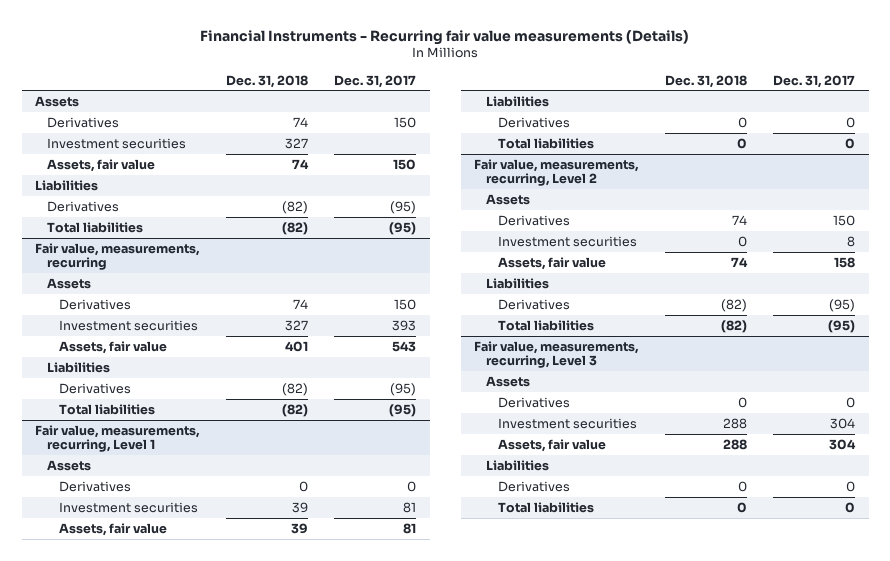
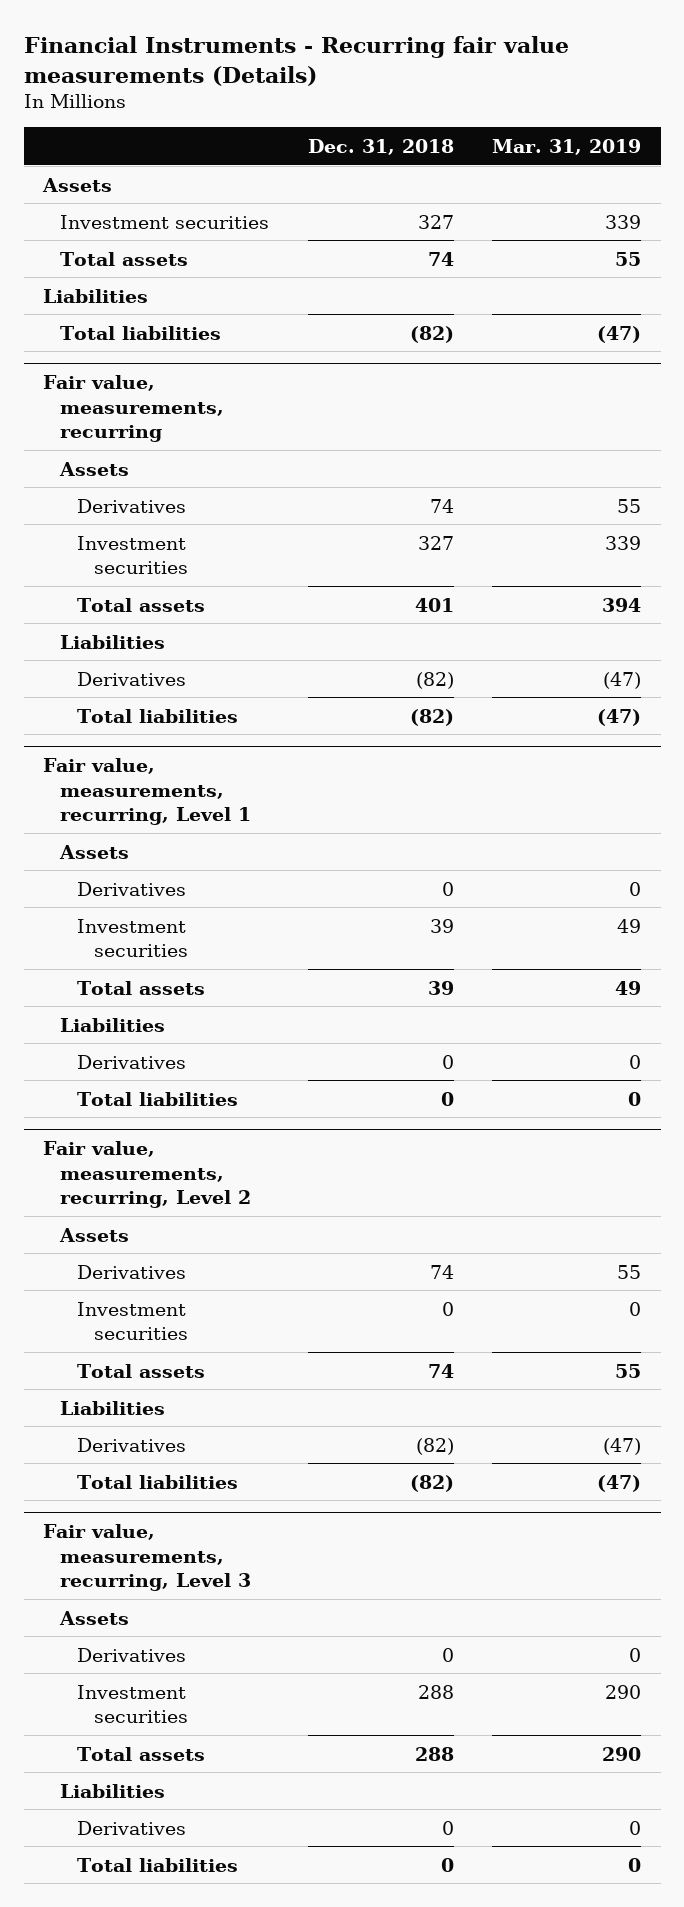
- | Dec. 31, 2018 | Dec. 31, 2017
+ | Dec. 31, 2018 | Mar. 31, 2019
- Derivatives | 74 | 150
- Assets, fair value | 74 | 150
+ Total assets | 74 | 55
- Derivatives | (82) | (95)
@ Fair value, measurements, recurring
- Assets, fair value | 401 | 543
+ Total assets | 401 | 394
@ Fair value, measurements, recurring, Level 1
- Assets, fair value | 39 | 81
+ Total assets | 39 | 49
@ Fair value, measurements, recurring, Level 2
- Assets, fair value | 74 | 158
+ Total assets | 74 | 55
@ Fair value, measurements, recurring, Level 3
- Assets, fair value | 288 | 304
+ Total assets | 288 | 290

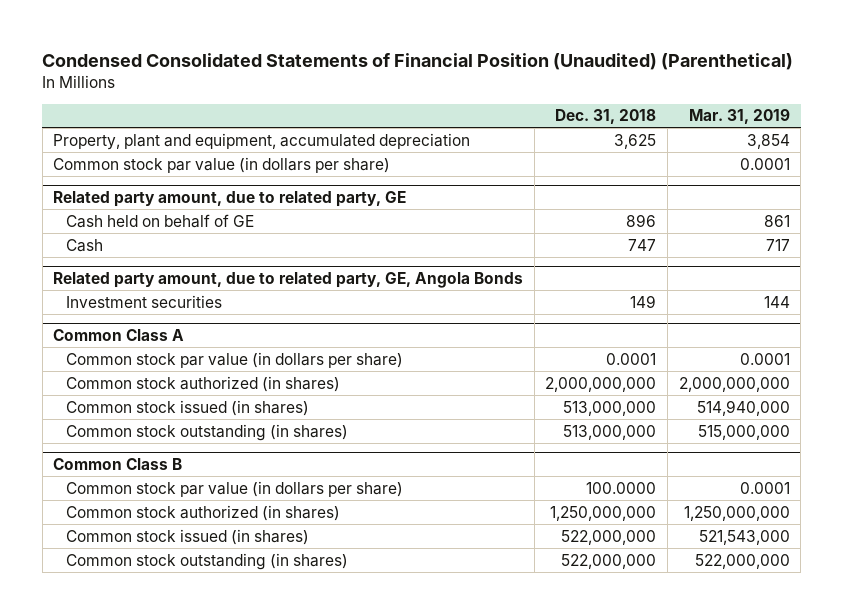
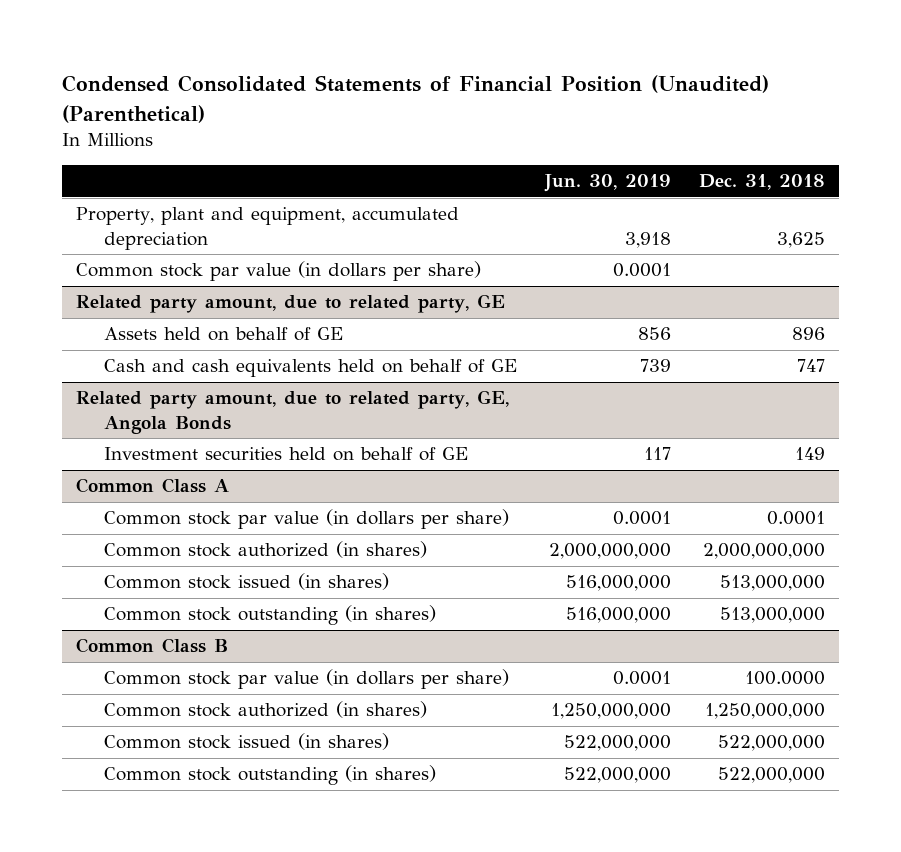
- | Dec. 31, 2018 | Mar. 31, 2019
+ | Jun. 30, 2019 | Dec. 31, 2018
@ Related party amount, due to related party, GE
- Cash held on behalf of GE | 896 | 861
- Cash | 747 | 717
+ Assets held on behalf of GE | 856 | 896
+ Cash and cash equivalents held on behalf of GE | 739 | 747
@ Related party amount, due to related party, GE, Angola Bonds
- Investment securities | 149 | 144
+ Investment securities held on behalf of GE | 117 | 149

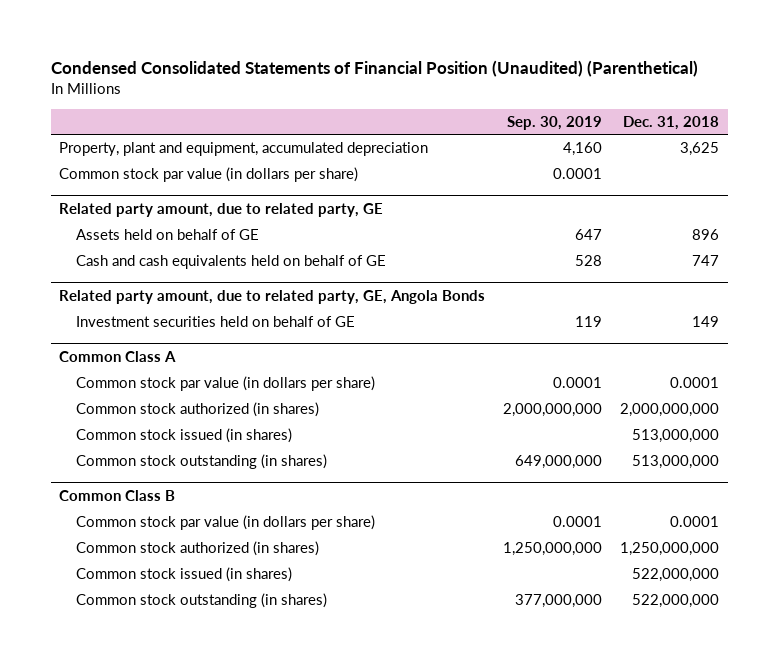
- | Jun. 30, 2019 | Dec. 31, 2018
+ | Sep. 30, 2019 | Dec. 31, 2018
@ Common Class B
- Common stock par value (in dollars per share) | 0.0001 | 100.0000
+ Common stock par value (in dollars per share) | 0.0001 | 0.0001

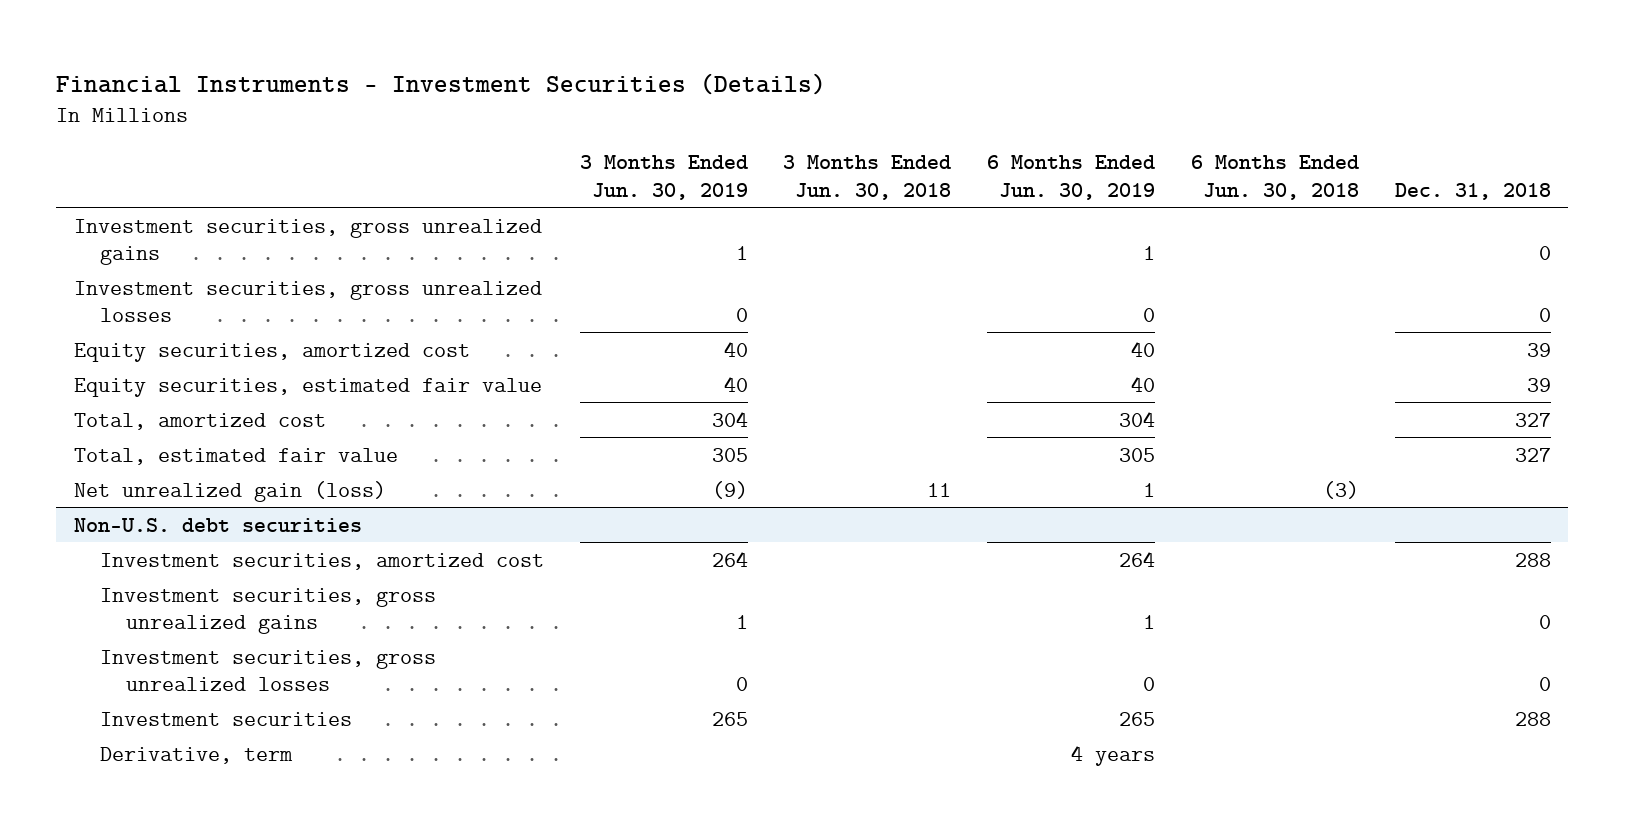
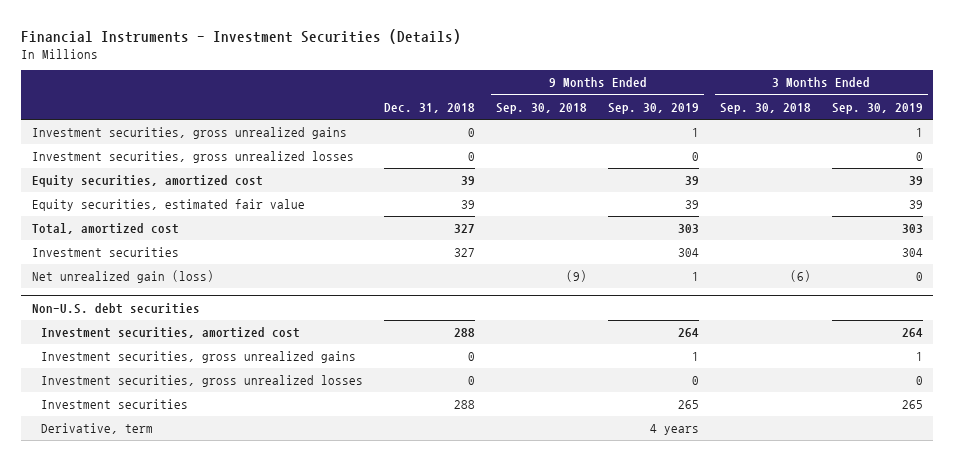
- | 3 Months Ended Jun. 30, 2019 | 3 Months Ended Jun. 30, 2018 | 6 Months Ended Jun. 30, 2019 | 6 Months Ended Jun. 30, 2018 | Dec. 31, 2018
+ | Dec. 31, 2018 | 9 Months Ended Sep. 30, 2018 | 9 Months Ended Sep. 30, 2019 | 3 Months Ended Sep. 30, 2018 | 3 Months Ended Sep. 30, 2019
- Total, estimated fair value | 305 | | 305 | | 327
+ Investment securities | 327 | | 304 | | 304

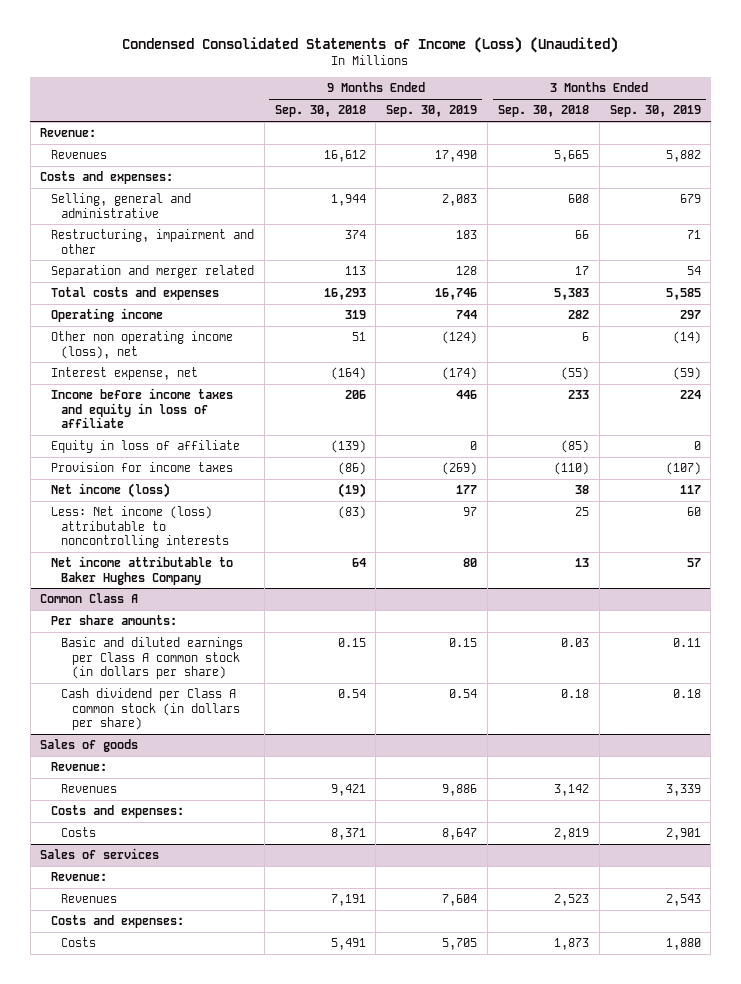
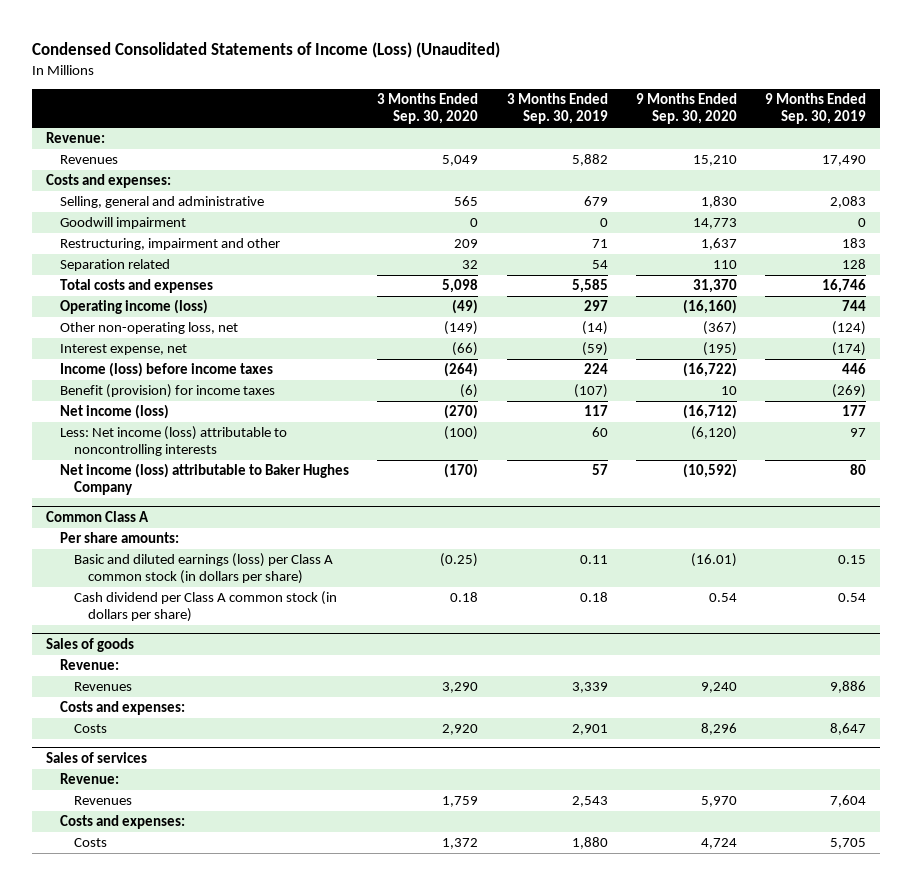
- | 9 Months Ended Sep. 30, 2018 | 9 Months Ended Sep. 30, 2019 | 3 Months Ended Sep. 30, 2018 | 3 Months Ended Sep. 30, 2019
+ | 3 Months Ended Sep. 30, 2020 | 3 Months Ended Sep. 30, 2019 | 9 Months Ended Sep. 30, 2020 | 9 Months Ended Sep. 30, 2019
+ Goodwill impairment | 0 | 0 | 14,773 | 0
- Separation and merger related | 113 | 128 | 17 | 54
+ Separation related | 32 | 54 | 110 | 128
- Operating income | 319 | 744 | 282 | 297
- Other non operating income (loss), net | 51 | (124) | 6 | (14)
+ Operating income (loss) | (49) | 297 | (16,160) | 744
+ Other non-operating loss, net | (149) | (14) | (367) | (124)
- Income before income taxes and equity in loss of affiliate | 206 | 446 | 233 | 224
- Equity in loss of affiliate | (139) | 0 | (85) | 0
- Provision for income taxes | (86) | (269) | (110) | (107)
+ Income (loss) before income taxes | (264) | 224 | (16,722) | 446
+ Benefit (provision) for income taxes | (6) | (107) | 10 | (269)
- Net income attributable to Baker Hughes Company | 64 | 80 | 13 | 57
+ Net income (loss) attributable to Baker Hughes Company | (170) | 57 | (10,592) | 80
@ Common Class A
- Basic and diluted earnings per Class A common stock (in dollars per share) | 0.15 | 0.15 | 0.03 | 0.11
+ Basic and diluted earnings (loss) per Class A common stock (in dollars per share) | (0.25) | 0.11 | (16.01) | 0.15

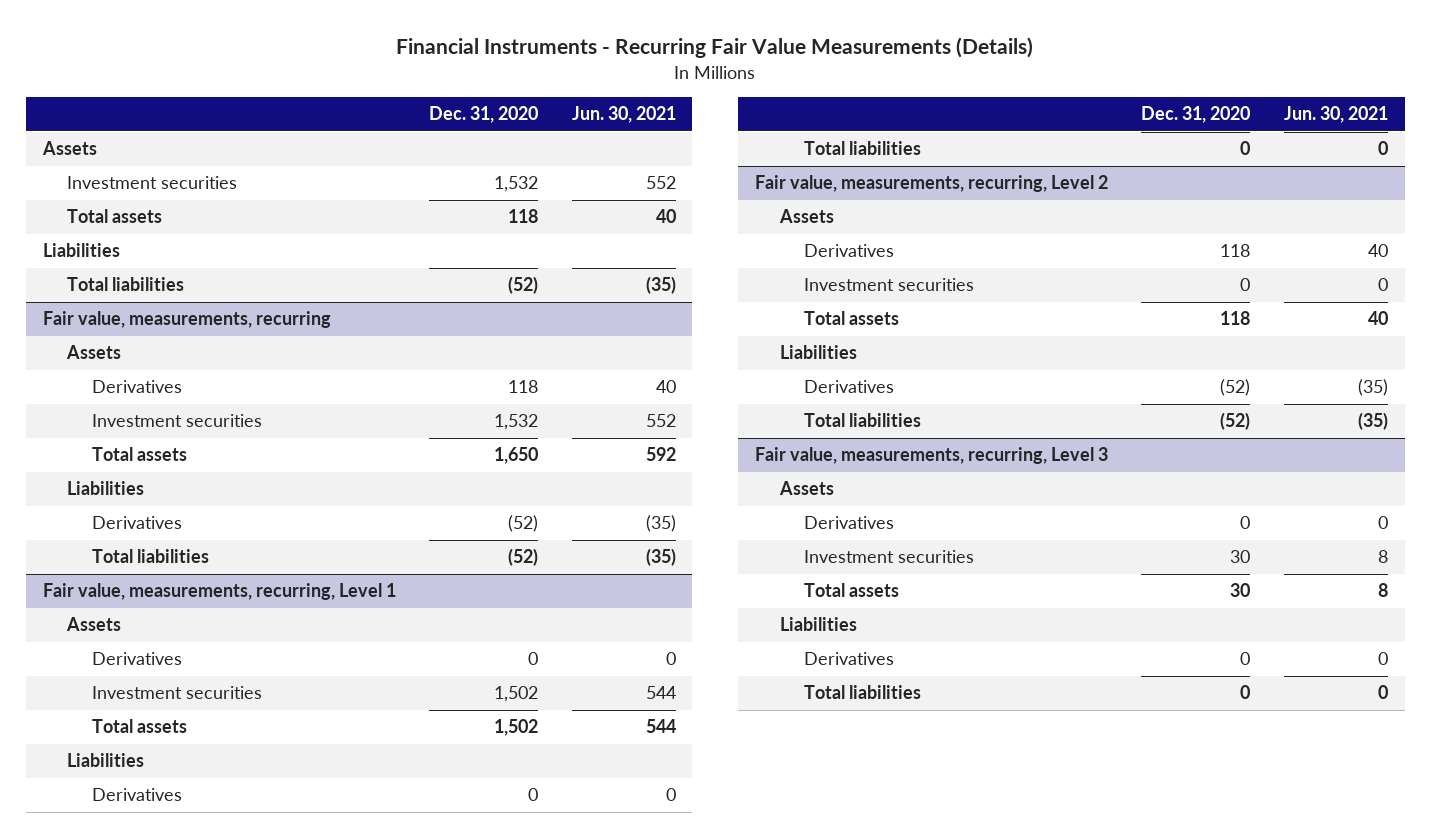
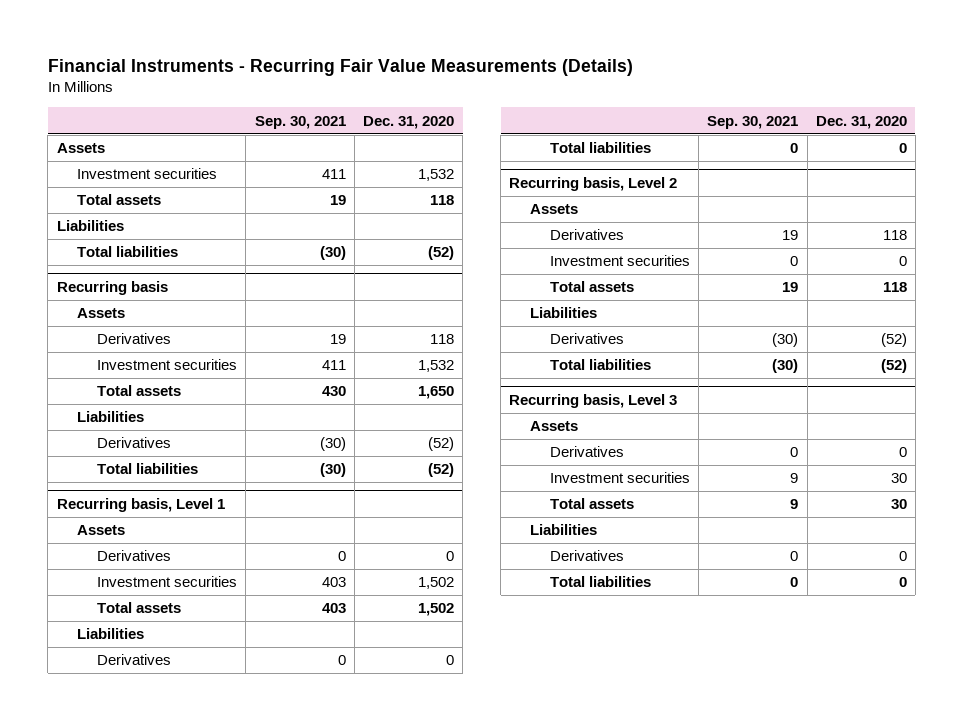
- | Dec. 31, 2020 | Jun. 30, 2021
+ | Sep. 30, 2021 | Dec. 31, 2020
- Fair value, measurements, recurring
+ Recurring basis
- Fair value, measurements, recurring, Level 1
+ Recurring basis, Level 1
- Fair value, measurements, recurring, Level 2
+ Recurring basis, Level 2
- Fair value, measurements, recurring, Level 3
+ Recurring basis, Level 3

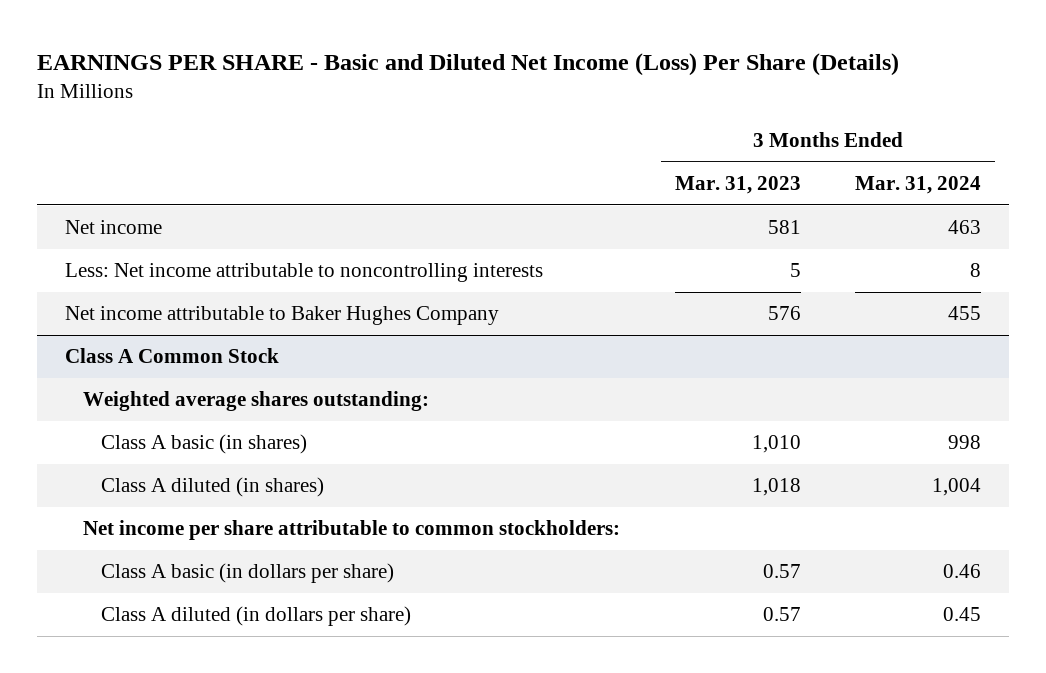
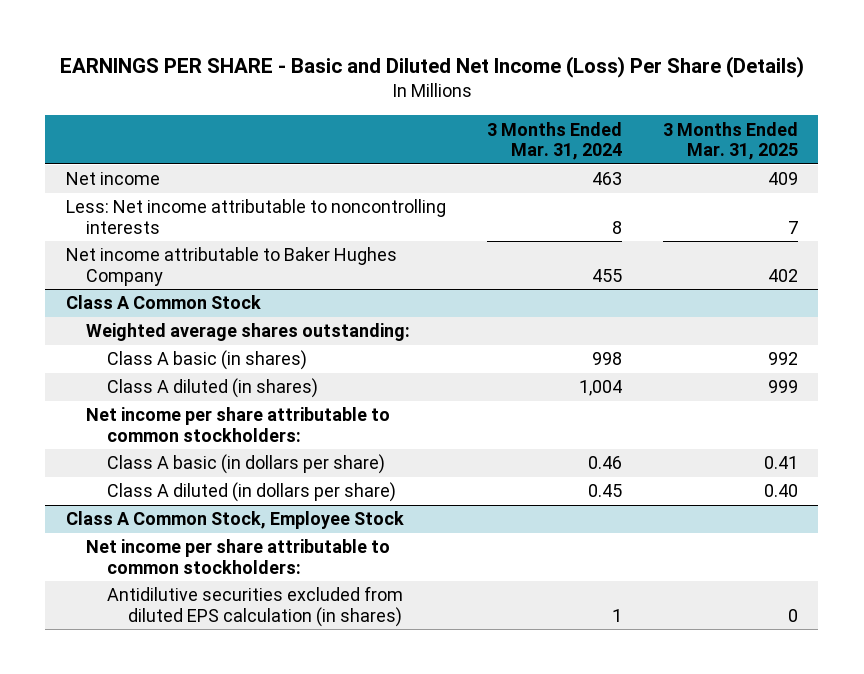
- | 3 Months Ended Mar. 31, 2023 | 3 Months Ended Mar. 31, 2024
+ | 3 Months Ended Mar. 31, 2024 | 3 Months Ended Mar. 31, 2025
+ Class A Common Stock, Employee Stock
+ Net income per share attributable to common stockholders:
+ Antidilutive securities excluded from diluted EPS calculation (in shares) | 1 | 0

